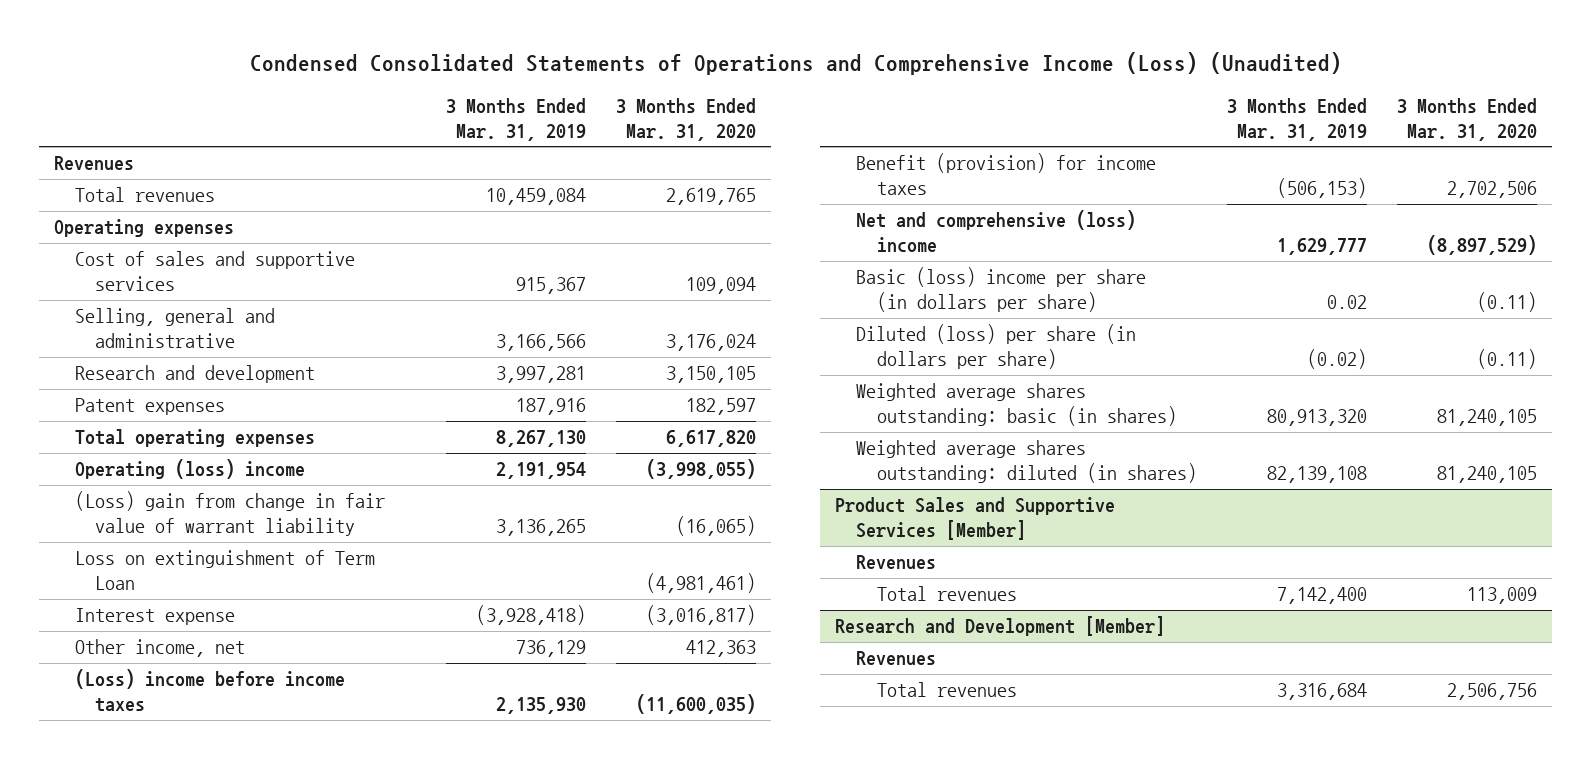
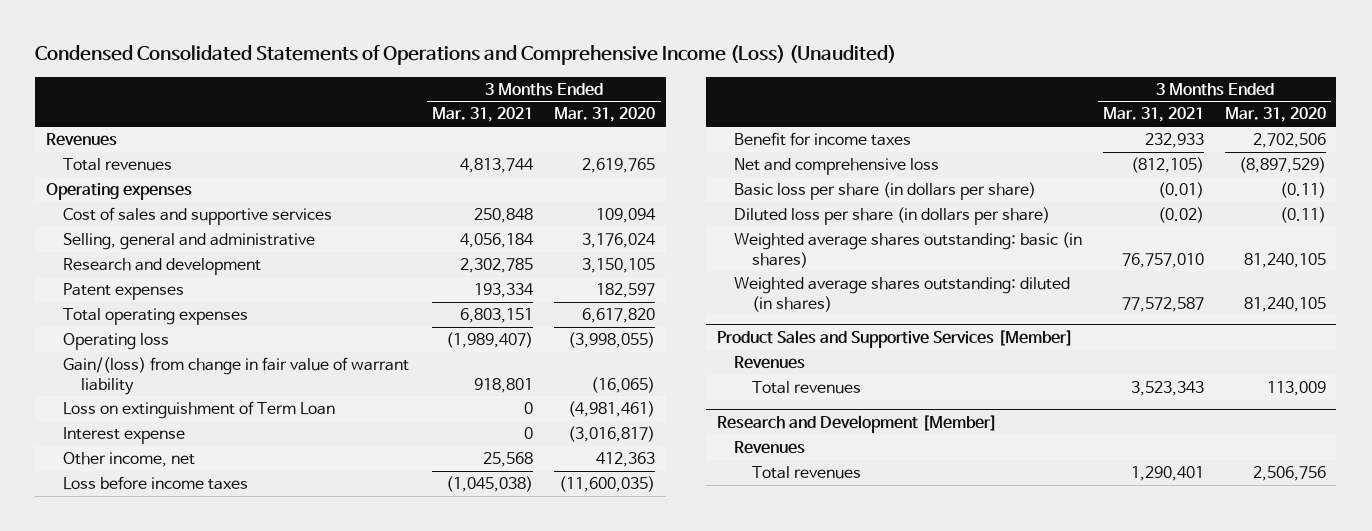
- | 3 Months Ended Mar. 31, 2019 | 3 Months Ended Mar. 31, 2020
+ | 3 Months Ended Mar. 31, 2021 | 3 Months Ended Mar. 31, 2020
- Operating (loss) income | 2,191,954 | (3,998,055)
- (Loss) gain from change in fair value of warrant liability | 3,136,265 | (16,065)
+ Operating loss | (1,989,407) | (3,998,055)
+ Gain/(loss) from change in fair value of warrant liability | 918,801 | (16,065)
- (Loss) income before income taxes | 2,135,930 | (11,600,035)
- Benefit (provision) for income taxes | (506,153) | 2,702,506
- Net and comprehensive (loss) income | 1,629,777 | (8,897,529)
- Basic (loss) income per share (in dollars per share) | 0.02 | (0.11)
- Diluted (loss) per share (in dollars per share) | (0.02) | (0.11)
+ Loss before income taxes | (1,045,038) | (11,600,035)
+ Benefit for income taxes | 232,933 | 2,702,506
+ Net and comprehensive loss | (812,105) | (8,897,529)
+ Basic loss per share (in dollars per share) | (0.01) | (0.11)
+ Diluted loss per share (in dollars per share) | (0.02) | (0.11)

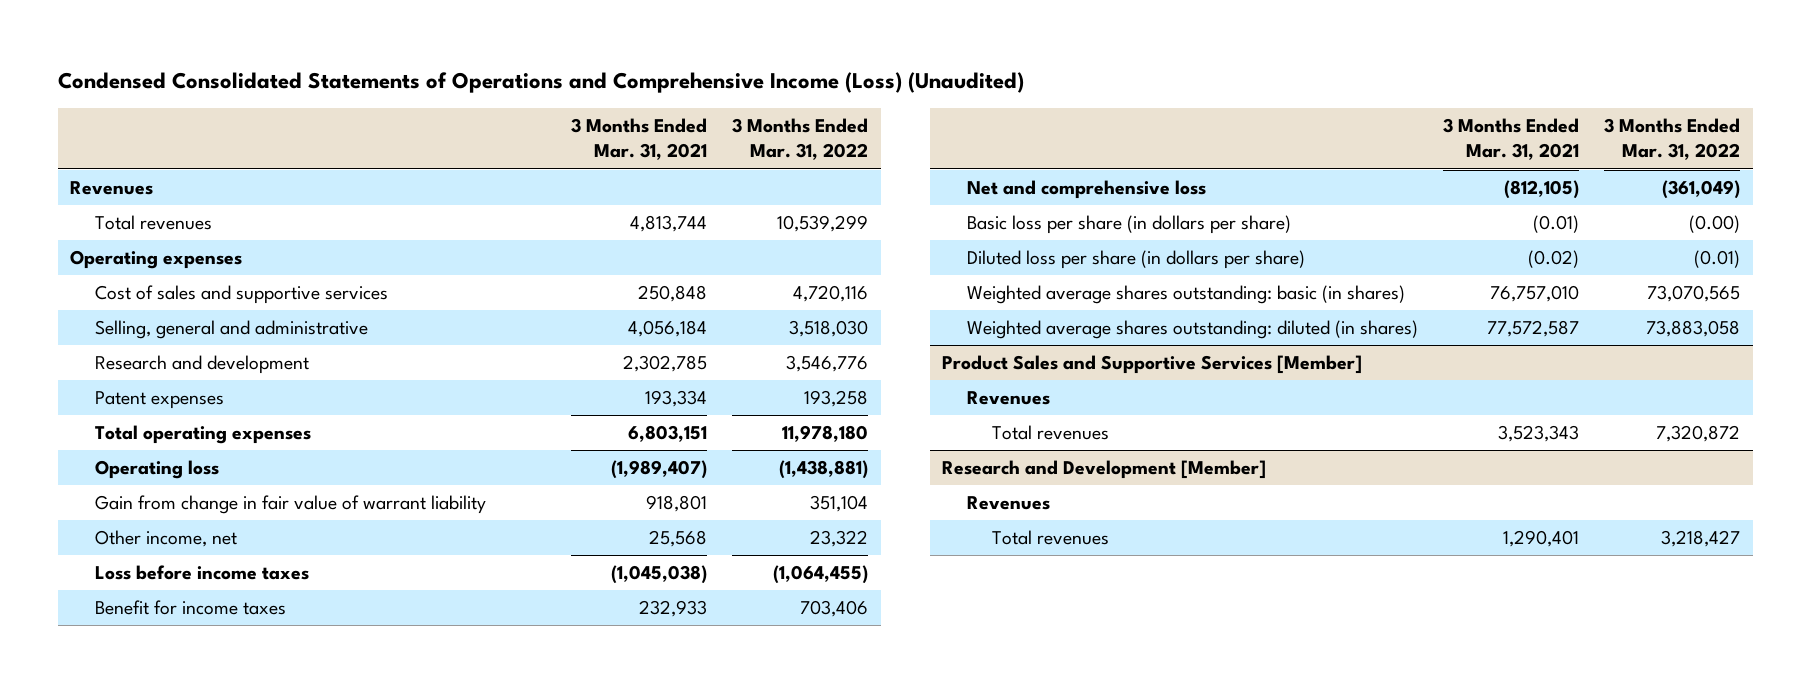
- | 3 Months Ended Mar. 31, 2021 | 3 Months Ended Mar. 31, 2020
+ | 3 Months Ended Mar. 31, 2021 | 3 Months Ended Mar. 31, 2022
- Gain/(loss) from change in fair value of warrant liability | 918,801 | (16,065)
- Loss on extinguishment of Term Loan | 0 | (4,981,461)
- Interest expense | 0 | (3,016,817)
+ Gain from change in fair value of warrant liability | 918,801 | 351,104

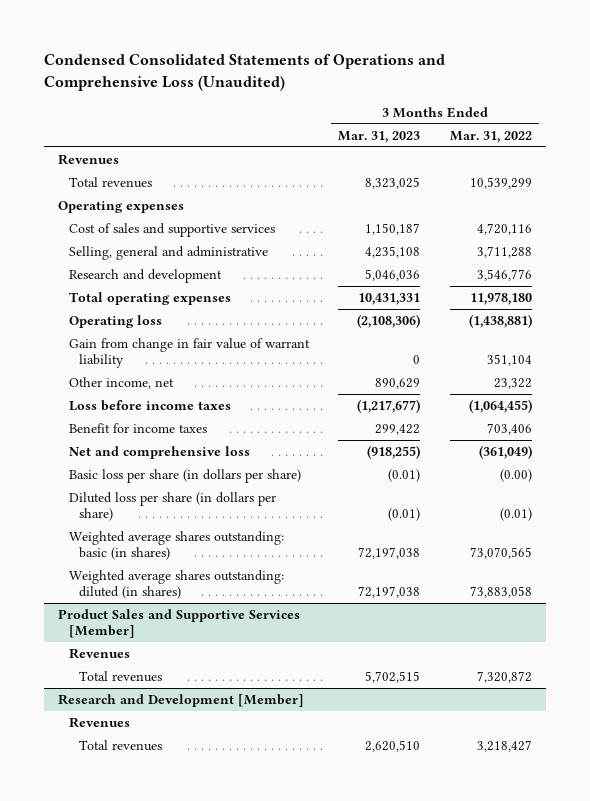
- Condensed Consolidated Statements of Operations and Comprehensive Income (Loss) (Unaudited)
+ Condensed Consolidated Statements of Operations and Comprehensive Loss (Unaudited)
- | 3 Months Ended Mar. 31, 2021 | 3 Months Ended Mar. 31, 2022
+ | 3 Months Ended Mar. 31, 2023 | 3 Months Ended Mar. 31, 2022
- Selling, general and administrative | 4,056,184 | 3,518,030
+ Selling, general and administrative | 4,235,108 | 3,711,288
- Patent expenses | 193,334 | 193,258

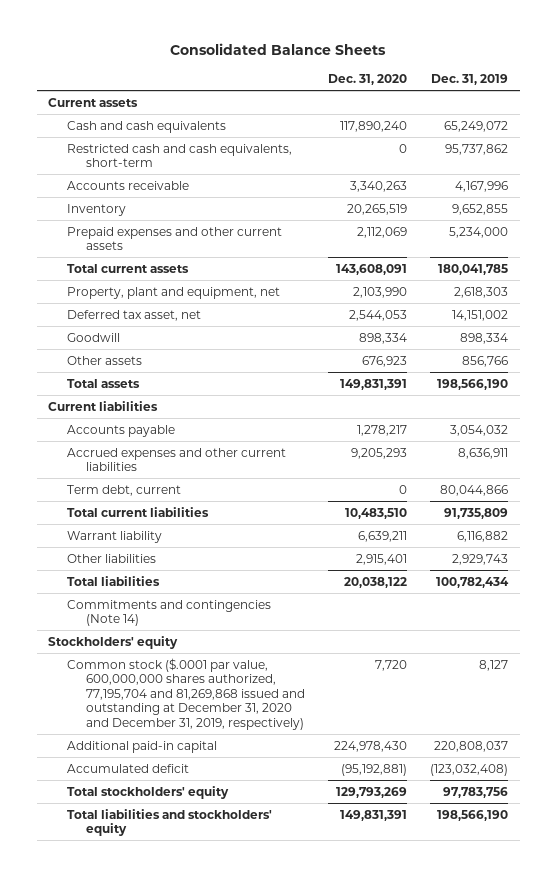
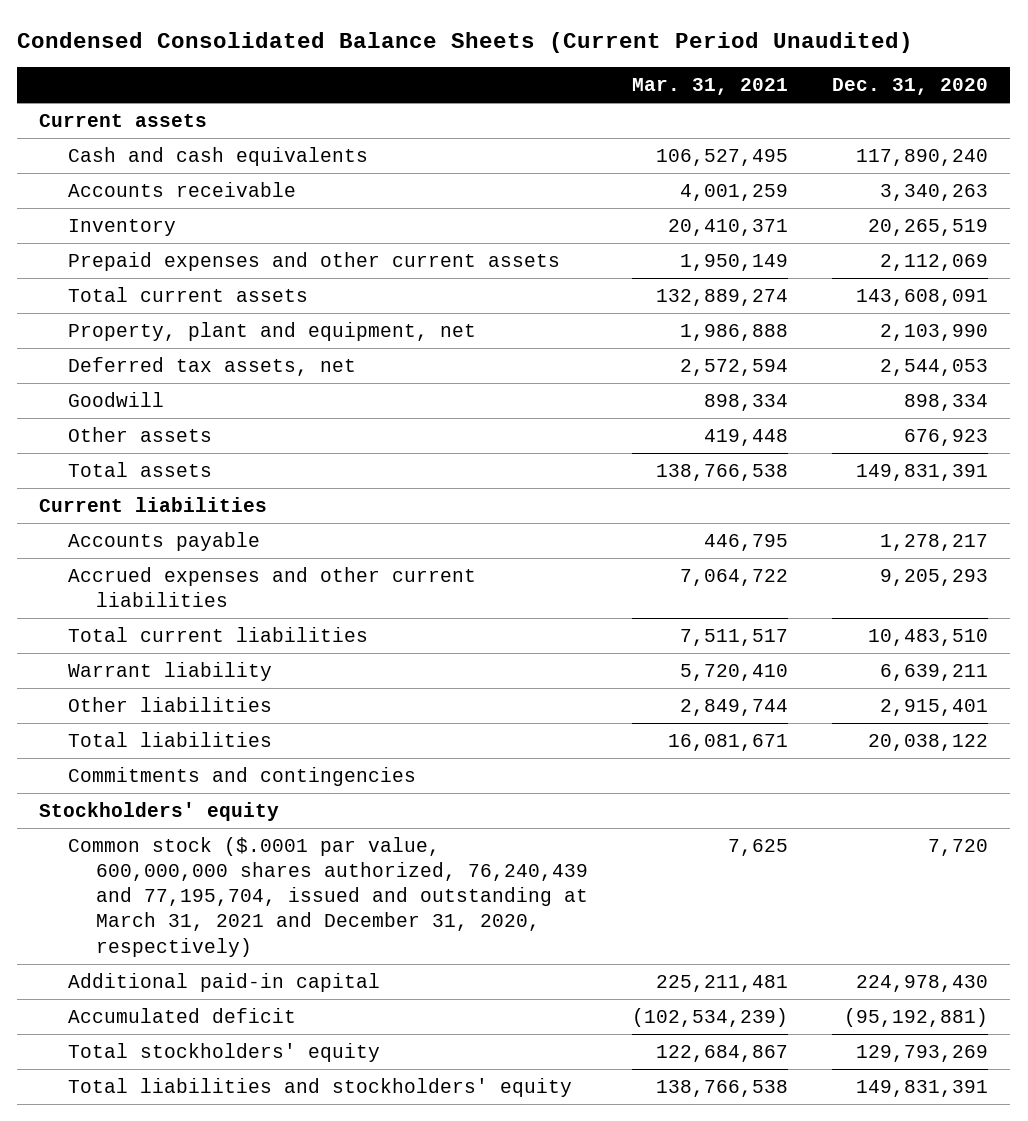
- Consolidated Balance Sheets
+ Condensed Consolidated Balance Sheets (Current Period Unaudited)
- | Dec. 31, 2020 | Dec. 31, 2019
+ | Mar. 31, 2021 | Dec. 31, 2020
- Restricted cash and cash equivalents, short-term | 0 | 95,737,862
- Deferred tax asset, net | 2,544,053 | 14,151,002
+ Deferred tax assets, net | 2,572,594 | 2,544,053
- Term debt, current | 0 | 80,044,866
- Commitments and contingencies (Note 14)
+ Commitments and contingencies
- Common stock ($.0001 par value, 600,000,000 shares authorized, 77,195,704 and 81,269,868 issued and outstanding at December 31, 2020 and December 31, 2019, respectively) | 7,720 | 8,127
+ Common stock ($.0001 par value, 600,000,000 shares authorized, 76,240,439 and 77,195,704, issued and outstanding at March 31, 2021 and December 31, 2020, respectively) | 7,625 | 7,720

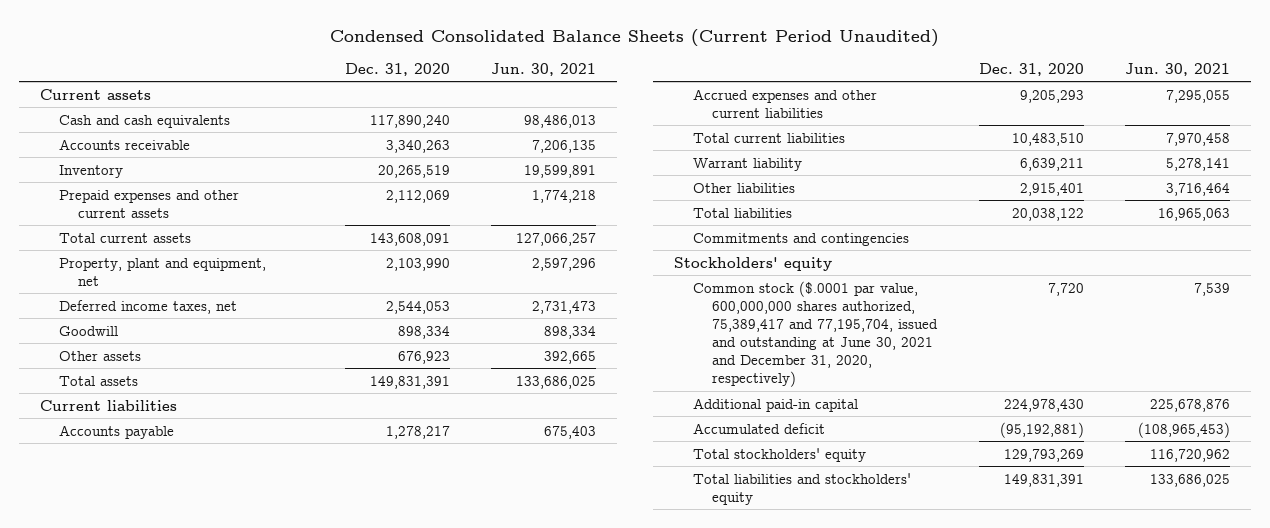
- | Mar. 31, 2021 | Dec. 31, 2020
+ | Dec. 31, 2020 | Jun. 30, 2021
- Deferred tax assets, net | 2,572,594 | 2,544,053
+ Deferred income taxes, net | 2,544,053 | 2,731,473
- Common stock ($.0001 par value, 600,000,000 shares authorized, 76,240,439 and 77,195,704, issued and outstanding at March 31, 2021 and December 31, 2020, respectively) | 7,625 | 7,720
+ Common stock ($.0001 par value, 600,000,000 shares authorized, 75,389,417 and 77,195,704, issued and outstanding at June 30, 2021 and December 31, 2020, respectively) | 7,720 | 7,539

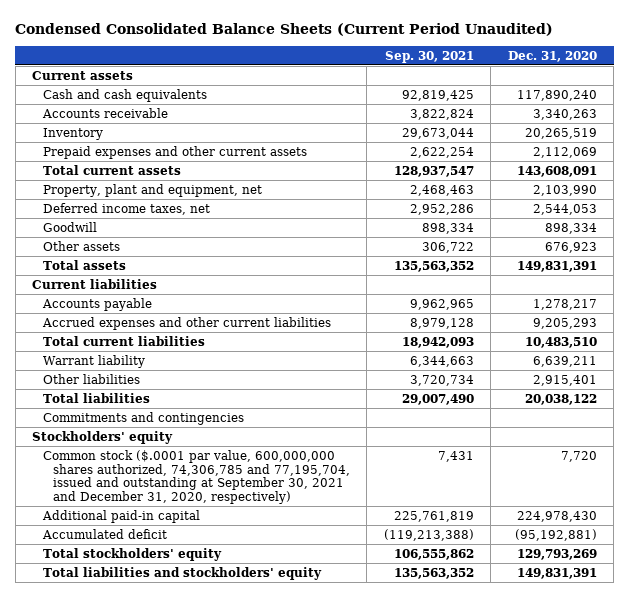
- | Dec. 31, 2020 | Jun. 30, 2021
+ | Sep. 30, 2021 | Dec. 31, 2020
- Common stock ($.0001 par value, 600,000,000 shares authorized, 75,389,417 and 77,195,704, issued and outstanding at June 30, 2021 and December 31, 2020, respectively) | 7,720 | 7,539
+ Common stock ($.0001 par value, 600,000,000 shares authorized, 74,306,785 and 77,195,704, issued and outstanding at September 30, 2021 and December 31, 2020, respectively) | 7,431 | 7,720

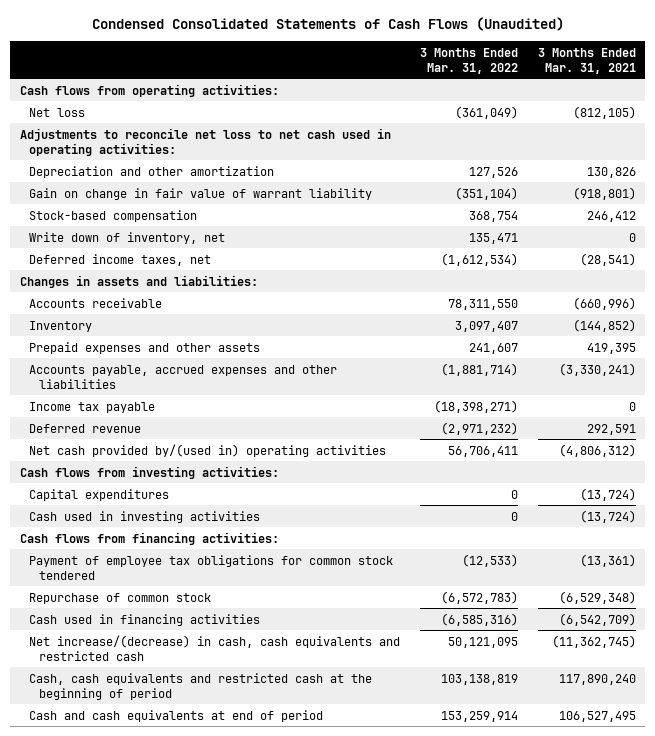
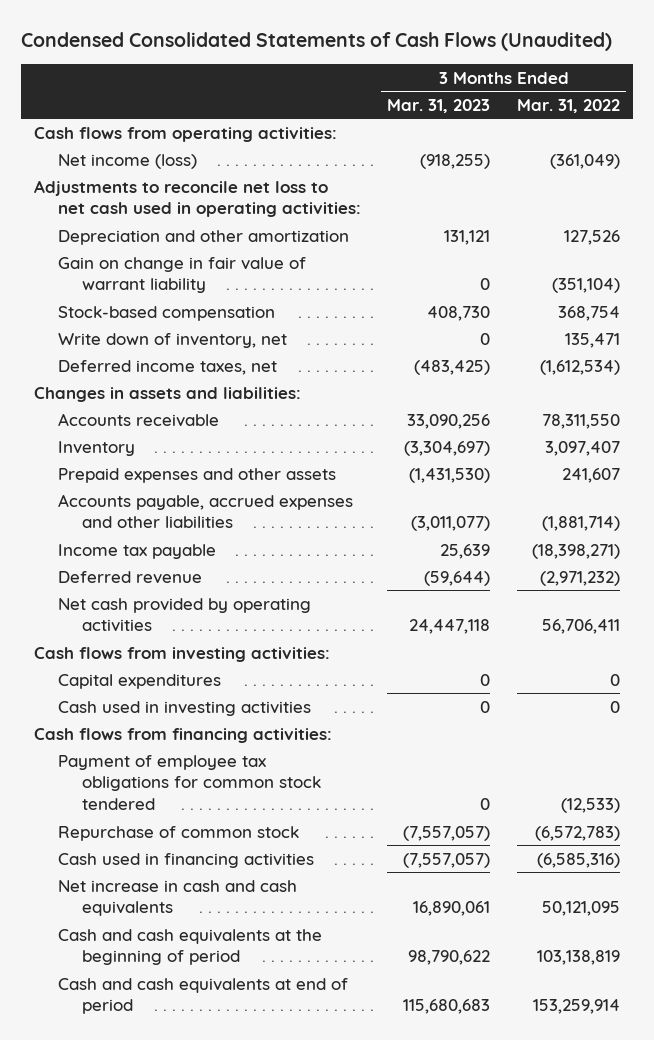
- | 3 Months Ended Mar. 31, 2022 | 3 Months Ended Mar. 31, 2021
+ | 3 Months Ended Mar. 31, 2023 | 3 Months Ended Mar. 31, 2022
- Net loss | (361,049) | (812,105)
+ Net income (loss) | (918,255) | (361,049)
- Net cash provided by/(used in) operating activities | 56,706,411 | (4,806,312)
+ Net cash provided by operating activities | 24,447,118 | 56,706,411
- Net increase/(decrease) in cash, cash equivalents and restricted cash | 50,121,095 | (11,362,745)
- Cash, cash equivalents and restricted cash at the beginning of period | 103,138,819 | 117,890,240
+ Net increase in cash and cash equivalents | 16,890,061 | 50,121,095
+ Cash and cash equivalents at the beginning of period | 98,790,622 | 103,138,819

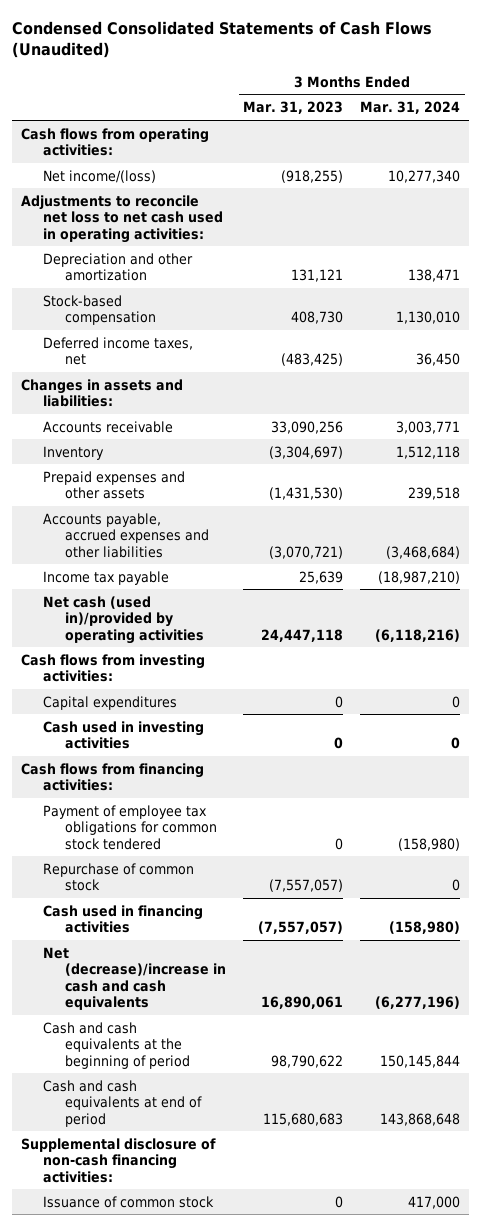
- | 3 Months Ended Mar. 31, 2023 | 3 Months Ended Mar. 31, 2022
+ | 3 Months Ended Mar. 31, 2023 | 3 Months Ended Mar. 31, 2024
- Net income (loss) | (918,255) | (361,049)
+ Net income/(loss) | (918,255) | 10,277,340
- Gain on change in fair value of warrant liability | 0 | (351,104)
- Write down of inventory, net | 0 | 135,471
- Accounts payable, accrued expenses and other liabilities | (3,011,077) | (1,881,714)
+ Accounts payable, accrued expenses and other liabilities | (3,070,721) | (3,468,684)
- Deferred revenue | (59,644) | (2,971,232)
- Net cash provided by operating activities | 24,447,118 | 56,706,411
+ Net cash (used in)/provided by operating activities | 24,447,118 | (6,118,216)
- Net increase in cash and cash equivalents | 16,890,061 | 50,121,095
+ Net (decrease)/increase in cash and cash equivalents | 16,890,061 | (6,277,196)
+ Supplemental disclosure of non-cash financing activities:
+ Issuance of common stock | 0 | 417,000

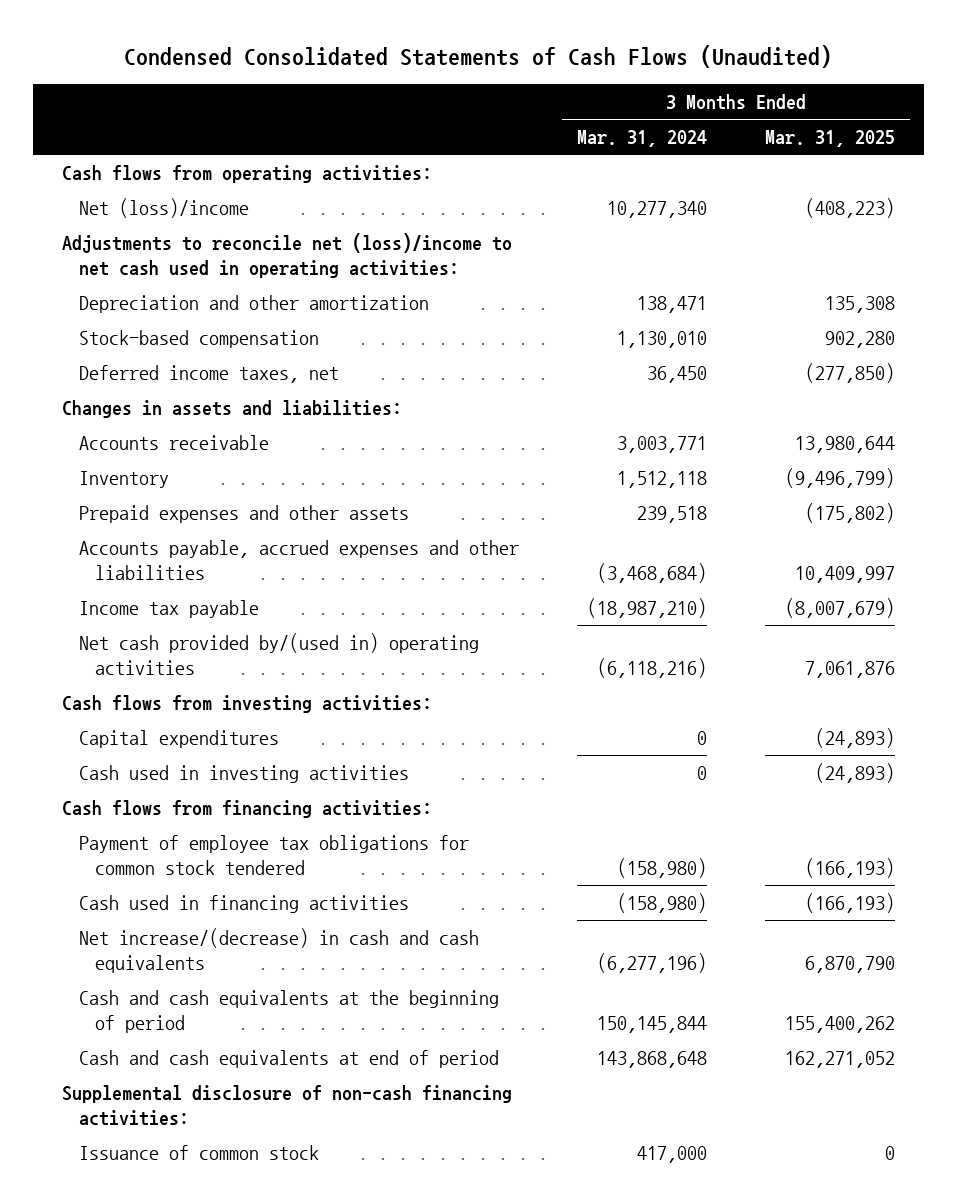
- | 3 Months Ended Mar. 31, 2023 | 3 Months Ended Mar. 31, 2024
+ | 3 Months Ended Mar. 31, 2024 | 3 Months Ended Mar. 31, 2025
- Net income/(loss) | (918,255) | 10,277,340
- Adjustments to reconcile net loss to net cash used in operating activities:
+ Net (loss)/income | 10,277,340 | (408,223)
+ Adjustments to reconcile net (loss)/income to net cash used in operating activities:
- Net cash (used in)/provided by operating activities | 24,447,118 | (6,118,216)
+ Net cash provided by/(used in) operating activities | (6,118,216) | 7,061,876
- Repurchase of common stock | (7,557,057) | 0
- Net (decrease)/increase in cash and cash equivalents | 16,890,061 | (6,277,196)
+ Net increase/(decrease) in cash and cash equivalents | (6,277,196) | 6,870,790

